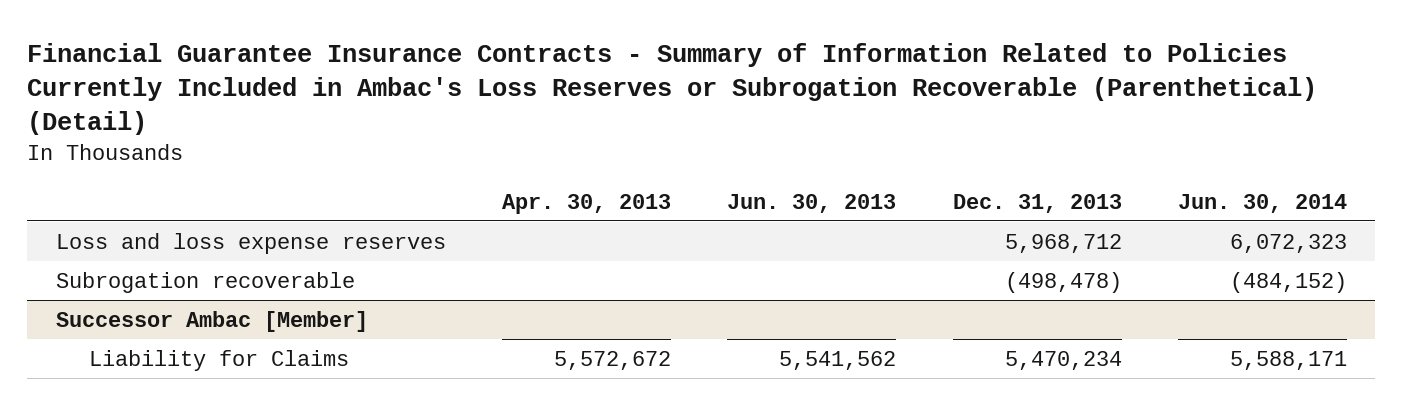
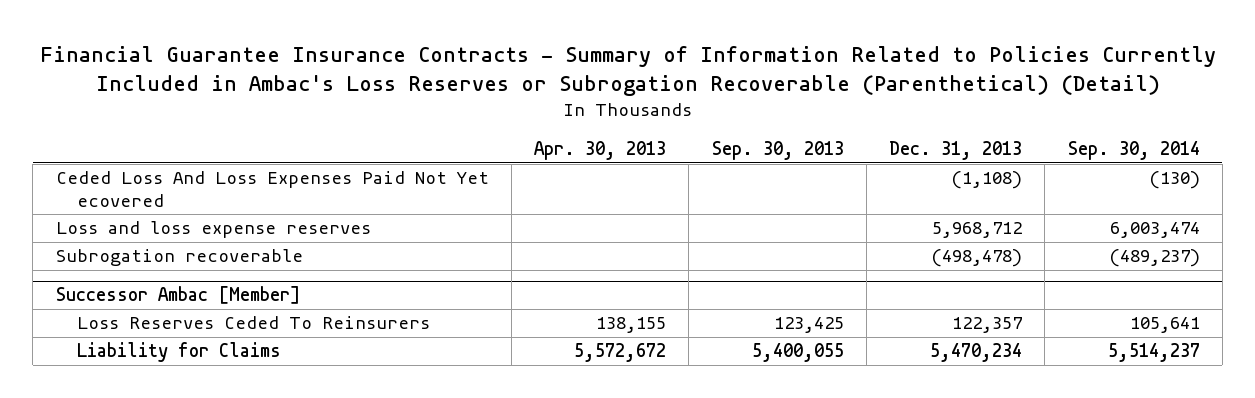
- | Apr. 30, 2013 | Jun. 30, 2013 | Dec. 31, 2013 | Jun. 30, 2014
+ | Apr. 30, 2013 | Sep. 30, 2013 | Dec. 31, 2013 | Sep. 30, 2014
+ Ceded Loss And Loss Expenses Paid Not Yet ecovered | | | (1,108) | (130)
@ Successor Ambac [Member]
+ Loss Reserves Ceded To Reinsurers | 138,155 | 123,425 | 122,357 | 105,641

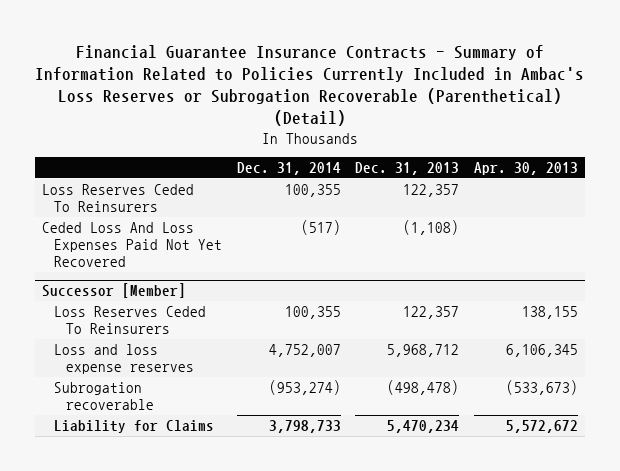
- | Apr. 30, 2013 | Sep. 30, 2013 | Dec. 31, 2013 | Sep. 30, 2014
+ | Dec. 31, 2014 | Dec. 31, 2013 | Apr. 30, 2013
- Ceded Loss And Loss Expenses Paid Not Yet ecovered | | | (1,108) | (130)
- Loss and loss expense reserves | | | 5,968,712 | 6,003,474
- Subrogation recoverable | | | (498,478) | (489,237)
- Successor Ambac [Member]
+ Loss Reserves Ceded To Reinsurers | 100,355 | 122,357 |
+ Ceded Loss And Loss Expenses Paid Not Yet Recovered | (517) | (1,108) |
+ Successor [Member]
+ Loss and loss expense reserves | 4,752,007 | 5,968,712 | 6,106,345
+ Subrogation recoverable | (953,274) | (498,478) | (533,673)

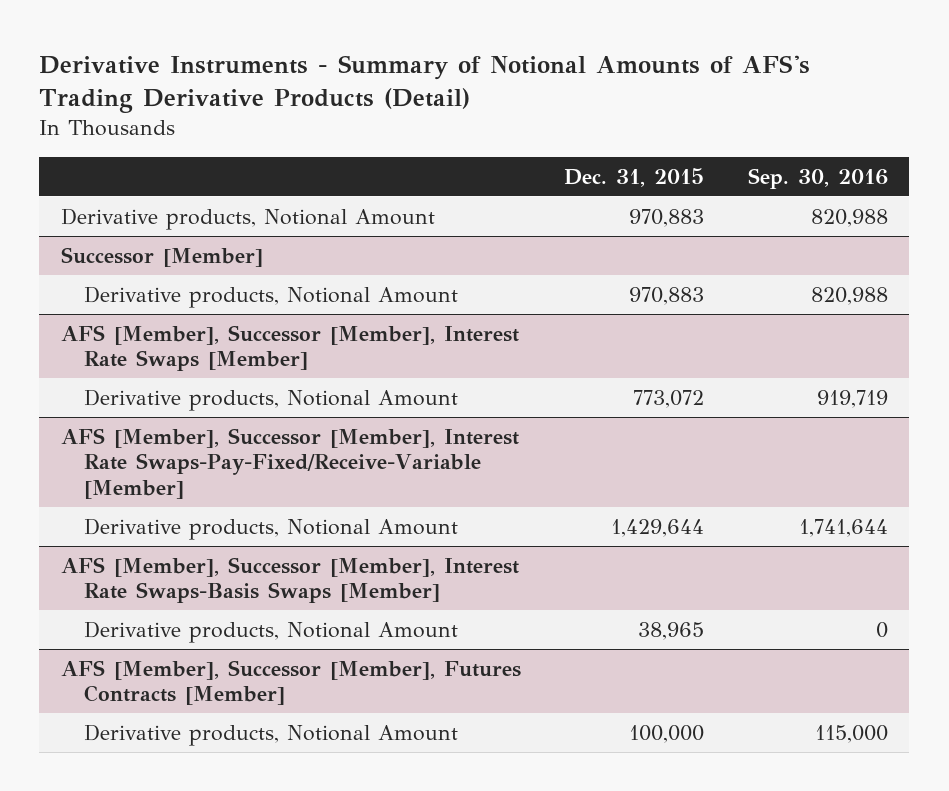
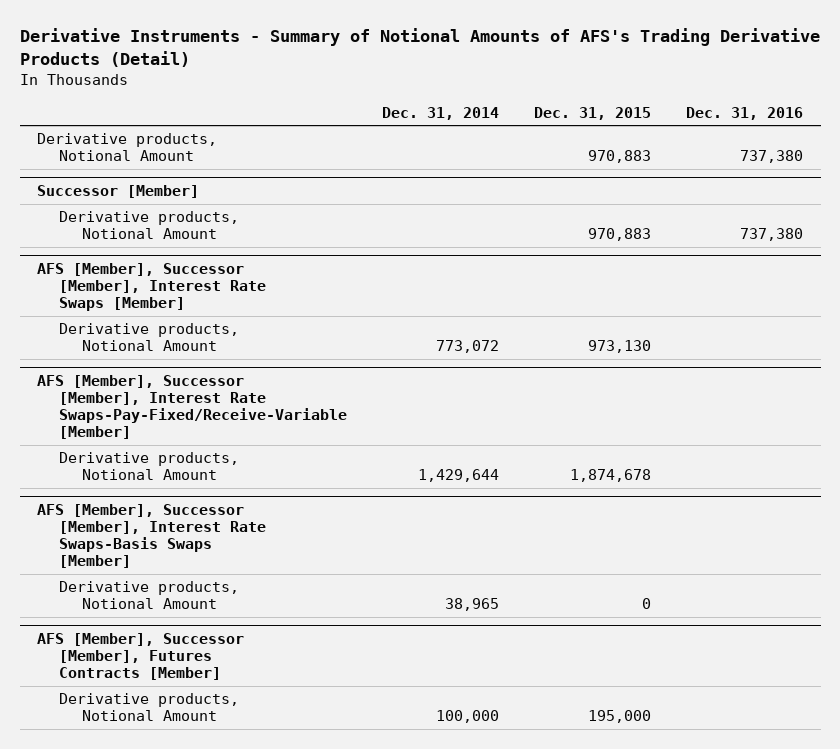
- | Dec. 31, 2015 | Sep. 30, 2016
+ | Dec. 31, 2014 | Dec. 31, 2015 | Dec. 31, 2016
@ AFS [Member], Successor [Member], Interest Rate Swaps [Member]
- Derivative products, Notional Amount | 773,072 | 919,719
+ Derivative products, Notional Amount | 773,072 | 973,130 |
@ AFS [Member], Successor [Member], Interest Rate Swaps-Pay-Fixed/Receive-Variable [Member]
- Derivative products, Notional Amount | 1,429,644 | 1,741,644
+ Derivative products, Notional Amount | 1,429,644 | 1,874,678 |
@ AFS [Member], Successor [Member], Interest Rate Swaps-Basis Swaps [Member]
- Derivative products, Notional Amount | 38,965 | 0
+ Derivative products, Notional Amount | 38,965 | 0 |
@ AFS [Member], Successor [Member], Futures Contracts [Member]
- Derivative products, Notional Amount | 100,000 | 115,000
+ Derivative products, Notional Amount | 100,000 | 195,000 |

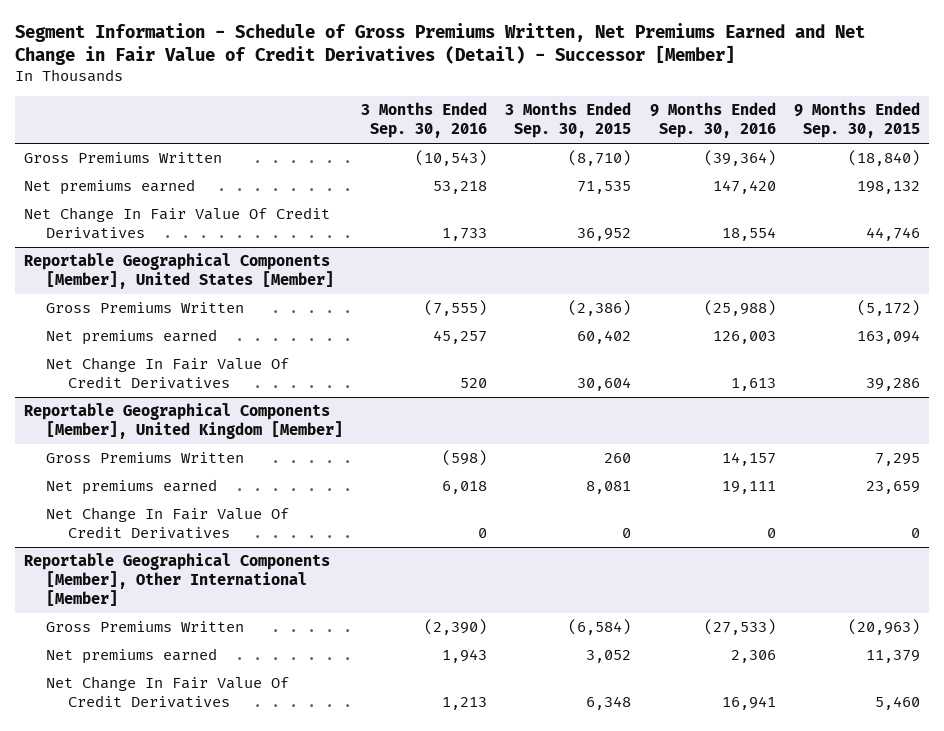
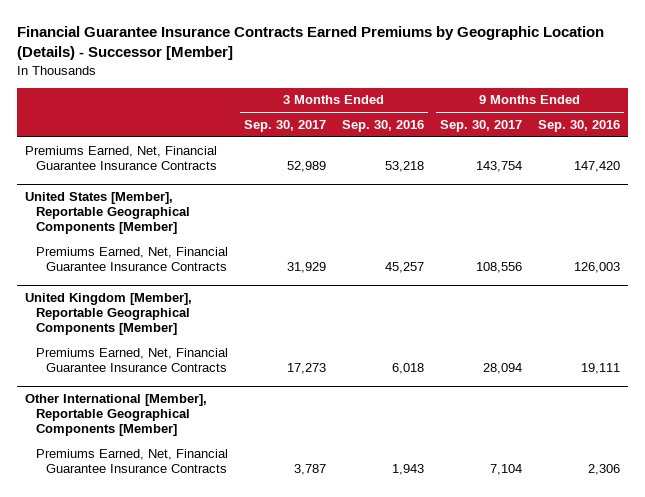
- Segment Information - Schedule of Gross Premiums Written, Net Premiums Earned and Net Change in Fair Value of Credit Derivatives (Detail) - Successor [Member]
+ Financial Guarantee Insurance Contracts Earned Premiums by Geographic Location (Details) - Successor [Member]
- | 3 Months Ended Sep. 30, 2016 | 3 Months Ended Sep. 30, 2015 | 9 Months Ended Sep. 30, 2016 | 9 Months Ended Sep. 30, 2015
+ | 3 Months Ended Sep. 30, 2017 | 3 Months Ended Sep. 30, 2016 | 9 Months Ended Sep. 30, 2017 | 9 Months Ended Sep. 30, 2016
- Gross Premiums Written | (10,543) | (8,710) | (39,364) | (18,840)
- Net premiums earned | 53,218 | 71,535 | 147,420 | 198,132
- Net Change In Fair Value Of Credit Derivatives | 1,733 | 36,952 | 18,554 | 44,746
- Reportable Geographical Components [Member], United States [Member]
- Gross Premiums Written | (7,555) | (2,386) | (25,988) | (5,172)
- Net premiums earned | 45,257 | 60,402 | 126,003 | 163,094
- Net Change In Fair Value Of Credit Derivatives | 520 | 30,604 | 1,613 | 39,286
- Reportable Geographical Components [Member], United Kingdom [Member]
- Gross Premiums Written | (598) | 260 | 14,157 | 7,295
- Net premiums earned | 6,018 | 8,081 | 19,111 | 23,659
- Net Change In Fair Value Of Credit Derivatives | 0 | 0 | 0 | 0
- Reportable Geographical Components [Member], Other International [Member]
- Gross Premiums Written | (2,390) | (6,584) | (27,533) | (20,963)
- Net premiums earned | 1,943 | 3,052 | 2,306 | 11,379
- Net Change In Fair Value Of Credit Derivatives | 1,213 | 6,348 | 16,941 | 5,460
+ Premiums Earned, Net, Financial Guarantee Insurance Contracts | 52,989 | 53,218 | 143,754 | 147,420
+ United States [Member], Reportable Geographical Components [Member]
+ Premiums Earned, Net, Financial Guarantee Insurance Contracts | 31,929 | 45,257 | 108,556 | 126,003
+ United Kingdom [Member], Reportable Geographical Components [Member]
+ Premiums Earned, Net, Financial Guarantee Insurance Contracts | 17,273 | 6,018 | 28,094 | 19,111
+ Other International [Member], Reportable Geographical Components [Member]
+ Premiums Earned, Net, Financial Guarantee Insurance Contracts | 3,787 | 1,943 | 7,104 | 2,306

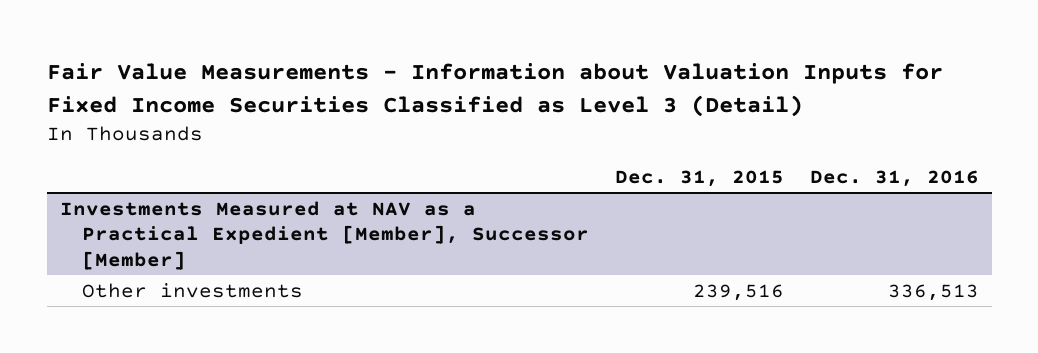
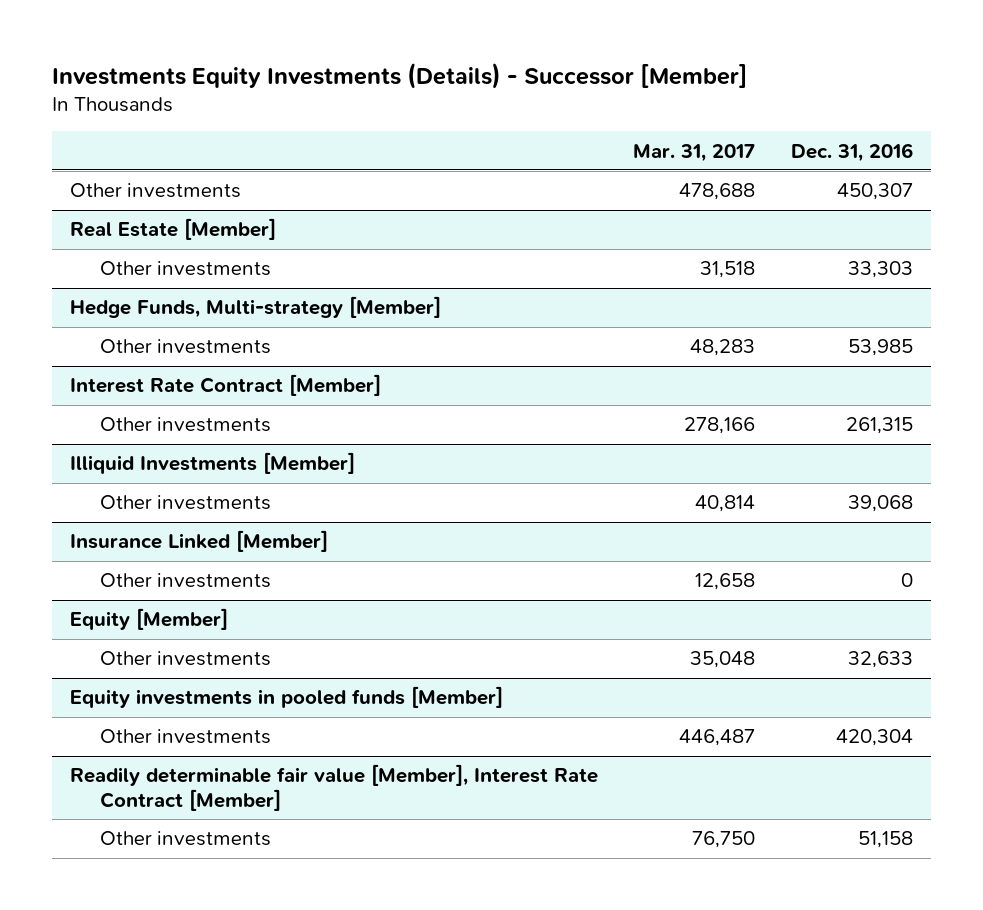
- Fair Value Measurements - Information about Valuation Inputs for Fixed Income Securities Classified as Level 3 (Detail)
+ Investments Equity Investments (Details) - Successor [Member]
- | Dec. 31, 2015 | Dec. 31, 2016
+ | Mar. 31, 2017 | Dec. 31, 2016
- Investments Measured at NAV as a Practical Expedient [Member], Successor [Member]
- Other investments | 239,516 | 336,513
+ Other investments | 478,688 | 450,307
+ Real Estate [Member]
+ Other investments | 31,518 | 33,303
+ Hedge Funds, Multi-strategy [Member]
+ Other investments | 48,283 | 53,985
+ Interest Rate Contract [Member]
+ Other investments | 278,166 | 261,315
+ Illiquid Investments [Member]
+ Other investments | 40,814 | 39,068
+ Insurance Linked [Member]
+ Other investments | 12,658 | 0
+ Equity [Member]
+ Other investments | 35,048 | 32,633
+ Equity investments in pooled funds [Member]
+ Other investments | 446,487 | 420,304
+ Readily determinable fair value [Member], Interest Rate Contract [Member]
+ Other investments | 76,750 | 51,158

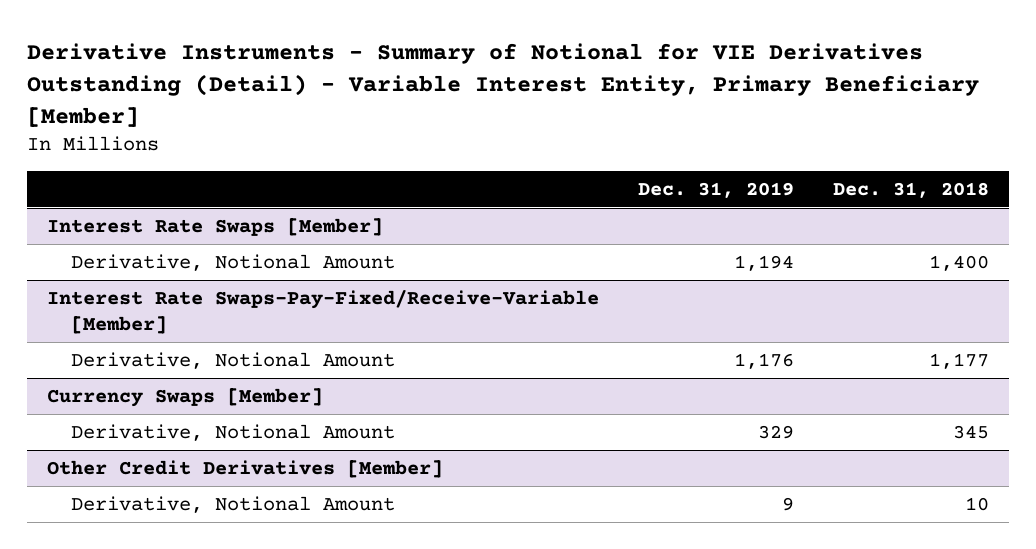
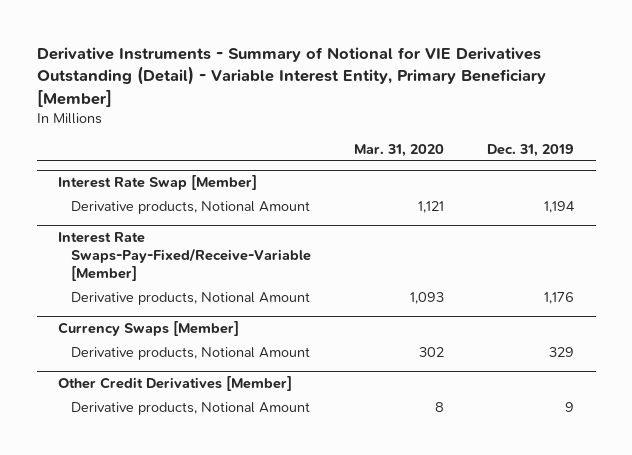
- | Dec. 31, 2019 | Dec. 31, 2018
+ | Mar. 31, 2020 | Dec. 31, 2019
- Interest Rate Swaps [Member]
- Derivative, Notional Amount | 1,194 | 1,400
+ Interest Rate Swap [Member]
+ Derivative products, Notional Amount | 1,121 | 1,194
@ Interest Rate Swaps-Pay-Fixed/Receive-Variable [Member]
- Derivative, Notional Amount | 1,176 | 1,177
+ Derivative products, Notional Amount | 1,093 | 1,176
@ Currency Swaps [Member]
- Derivative, Notional Amount | 329 | 345
+ Derivative products, Notional Amount | 302 | 329
@ Other Credit Derivatives [Member]
- Derivative, Notional Amount | 9 | 10
+ Derivative products, Notional Amount | 8 | 9

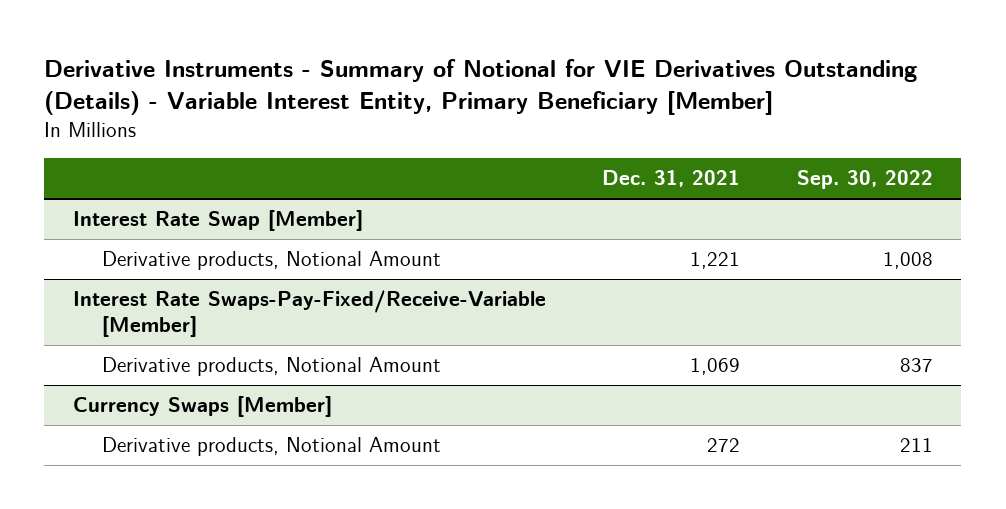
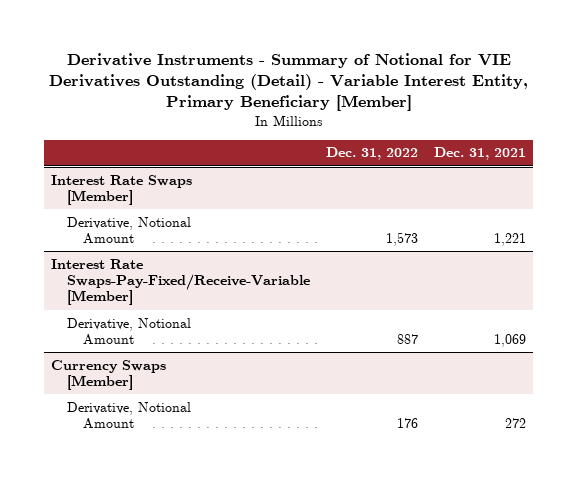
- Derivative Instruments - Summary of Notional for VIE Derivatives Outstanding (Details) - Variable Interest Entity, Primary Beneficiary [Member]
+ Derivative Instruments - Summary of Notional for VIE Derivatives Outstanding (Detail) - Variable Interest Entity, Primary Beneficiary [Member]
- | Dec. 31, 2021 | Sep. 30, 2022
+ | Dec. 31, 2022 | Dec. 31, 2021
- Interest Rate Swap [Member]
- Derivative products, Notional Amount | 1,221 | 1,008
+ Interest Rate Swaps [Member]
+ Derivative, Notional Amount | 1,573 | 1,221
@ Interest Rate Swaps-Pay-Fixed/Receive-Variable [Member]
- Derivative products, Notional Amount | 1,069 | 837
+ Derivative, Notional Amount | 887 | 1,069
@ Currency Swaps [Member]
- Derivative products, Notional Amount | 272 | 211
+ Derivative, Notional Amount | 176 | 272

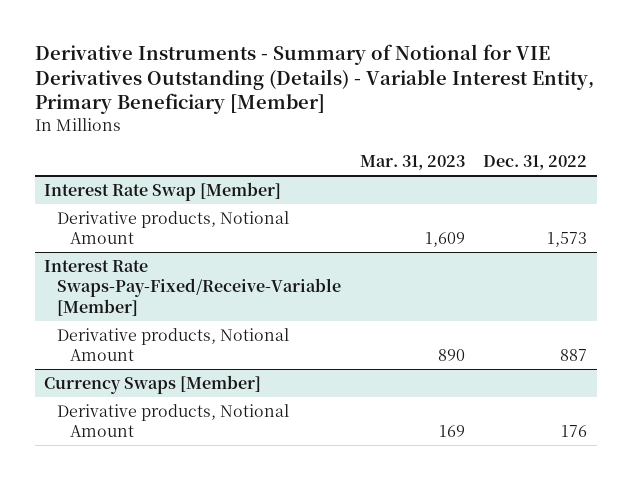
- Derivative Instruments - Summary of Notional for VIE Derivatives Outstanding (Detail) - Variable Interest Entity, Primary Beneficiary [Member]
+ Derivative Instruments - Summary of Notional for VIE Derivatives Outstanding (Details) - Variable Interest Entity, Primary Beneficiary [Member]
- | Dec. 31, 2022 | Dec. 31, 2021
+ | Mar. 31, 2023 | Dec. 31, 2022
- Interest Rate Swaps [Member]
- Derivative, Notional Amount | 1,573 | 1,221
+ Interest Rate Swap [Member]
+ Derivative products, Notional Amount | 1,609 | 1,573
@ Interest Rate Swaps-Pay-Fixed/Receive-Variable [Member]
- Derivative, Notional Amount | 887 | 1,069
+ Derivative products, Notional Amount | 890 | 887
@ Currency Swaps [Member]
- Derivative, Notional Amount | 176 | 272
+ Derivative products, Notional Amount | 169 | 176

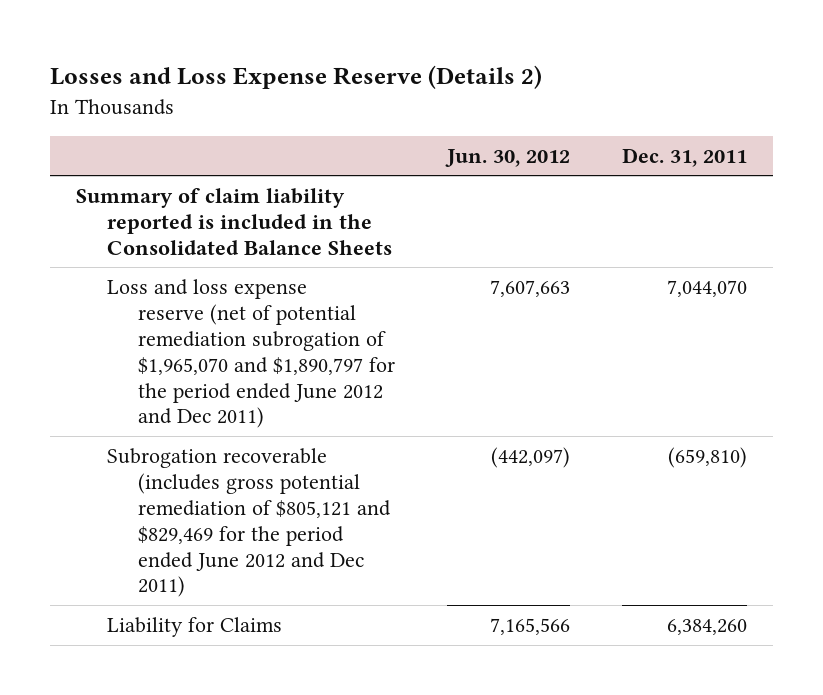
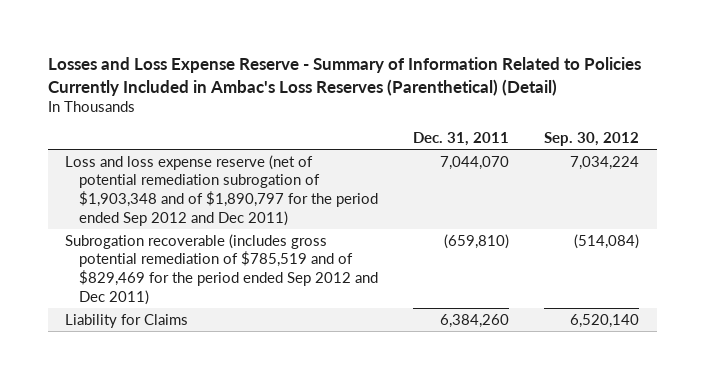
- Losses and Loss Expense Reserve (Details 2)
+ Losses and Loss Expense Reserve - Summary of Information Related to Policies Currently Included in Ambac's Loss Reserves (Parenthetical) (Detail)
- | Jun. 30, 2012 | Dec. 31, 2011
+ | Dec. 31, 2011 | Sep. 30, 2012
- Summary of claim liability reported is included in the Consolidated Balance Sheets
- Loss and loss expense reserve (net of potential remediation subrogation of $1,965,070 and $1,890,797 for the period ended June 2012 and Dec 2011) | 7,607,663 | 7,044,070
- Subrogation recoverable (includes gross potential remediation of $805,121 and $829,469 for the period ended June 2012 and Dec 2011) | (442,097) | (659,810)
+ Loss and loss expense reserve (net of potential remediation subrogation of $1,903,348 and of $1,890,797 for the period ended Sep 2012 and Dec 2011) | 7,044,070 | 7,034,224
+ Subrogation recoverable (includes gross potential remediation of $785,519 and of $829,469 for the period ended Sep 2012 and Dec 2011) | (659,810) | (514,084)

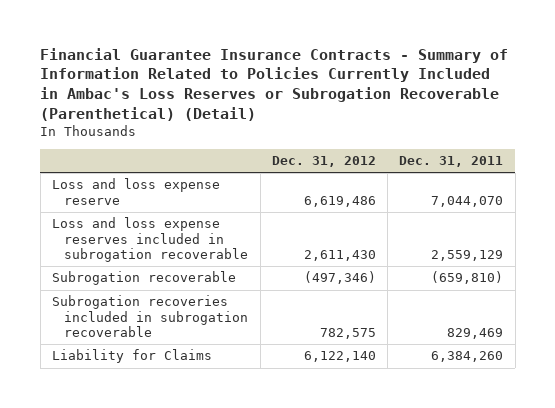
- Losses and Loss Expense Reserve - Summary of Information Related to Policies Currently Included in Ambac's Loss Reserves (Parenthetical) (Detail)
+ Financial Guarantee Insurance Contracts - Summary of Information Related to Policies Currently Included in Ambac's Loss Reserves or Subrogation Recoverable (Parenthetical) (Detail)
- | Dec. 31, 2011 | Sep. 30, 2012
+ | Dec. 31, 2012 | Dec. 31, 2011
- Loss and loss expense reserve (net of potential remediation subrogation of $1,903,348 and of $1,890,797 for the period ended Sep 2012 and Dec 2011) | 7,044,070 | 7,034,224
- Subrogation recoverable (includes gross potential remediation of $785,519 and of $829,469 for the period ended Sep 2012 and Dec 2011) | (659,810) | (514,084)
+ Loss and loss expense reserve | 6,619,486 | 7,044,070
+ Loss and loss expense reserves included in subrogation recoverable | 2,611,430 | 2,559,129
+ Subrogation recoverable | (497,346) | (659,810)
+ Subrogation recoveries included in subrogation recoverable | 782,575 | 829,469

